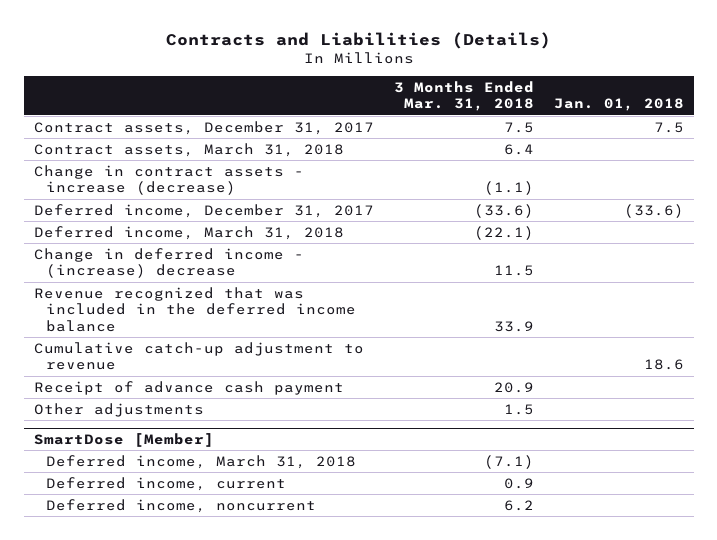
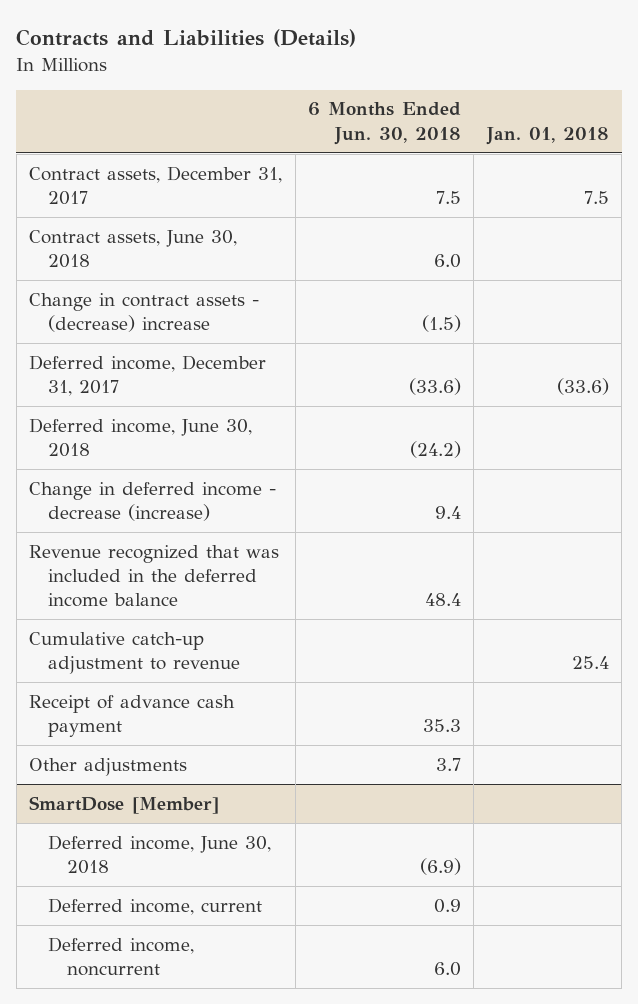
- | 3 Months Ended Mar. 31, 2018 | Jan. 01, 2018
+ | 6 Months Ended Jun. 30, 2018 | Jan. 01, 2018
- Contract assets, March 31, 2018 | 6.4 |
- Change in contract assets - increase (decrease) | (1.1) |
+ Contract assets, June 30, 2018 | 6.0 |
+ Change in contract assets - (decrease) increase | (1.5) |
- Deferred income, March 31, 2018 | (22.1) |
- Change in deferred income - (increase) decrease | 11.5 |
+ Deferred income, June 30, 2018 | (24.2) |
+ Change in deferred income - decrease (increase) | 9.4 |
- Cumulative catch-up adjustment to revenue | | 18.6
+ Cumulative catch-up adjustment to revenue | | 25.4
@ SmartDose [Member]
- Deferred income, March 31, 2018 | (7.1) |
+ Deferred income, June 30, 2018 | (6.9) |

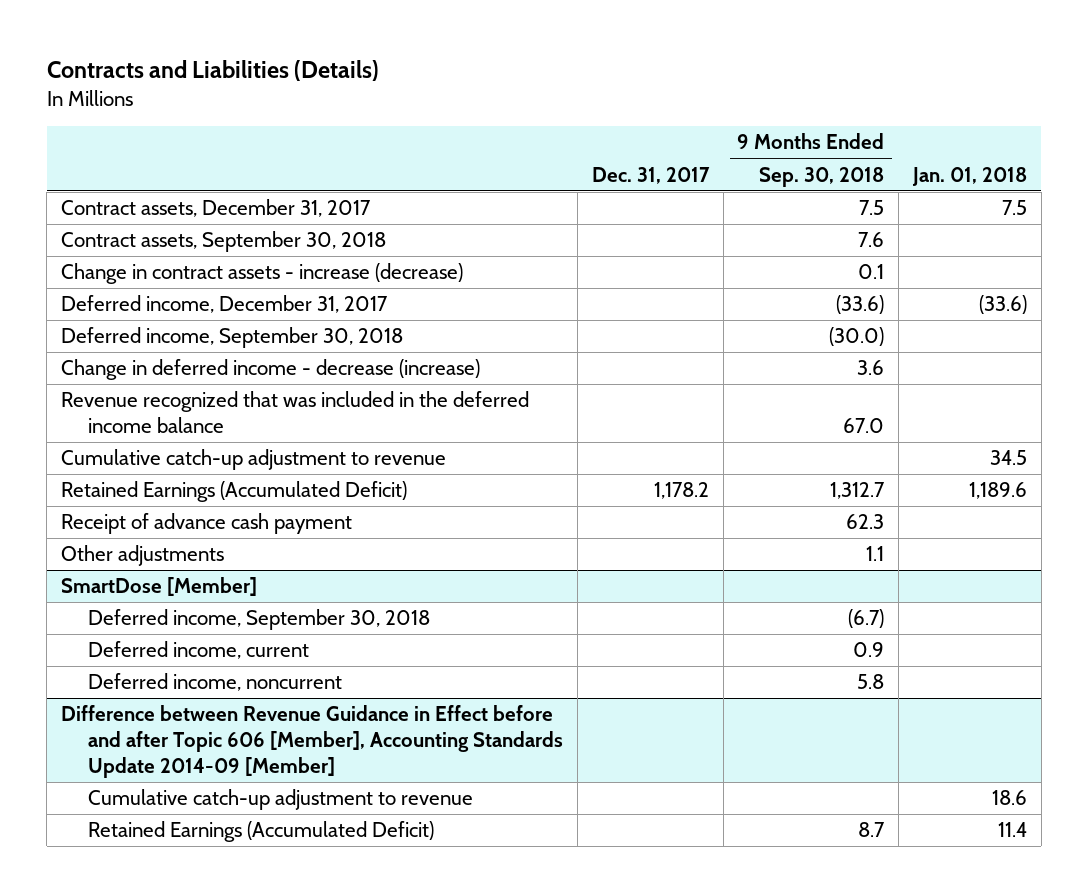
- | 6 Months Ended Jun. 30, 2018 | Jan. 01, 2018
+ | Dec. 31, 2017 | 9 Months Ended Sep. 30, 2018 | Jan. 01, 2018
- Contract assets, June 30, 2018 | 6.0 |
- Change in contract assets - (decrease) increase | (1.5) |
+ Contract assets, September 30, 2018 | | 7.6 |
+ Change in contract assets - increase (decrease) | | 0.1 |
- Deferred income, June 30, 2018 | (24.2) |
+ Deferred income, September 30, 2018 | | (30.0) |
- Cumulative catch-up adjustment to revenue | | 25.4
+ Cumulative catch-up adjustment to revenue | | | 34.5
+ Retained Earnings (Accumulated Deficit) | 1,178.2 | 1,312.7 | 1,189.6
@ SmartDose [Member]
- Deferred income, June 30, 2018 | (6.9) |
+ Deferred income, September 30, 2018 | | (6.7) |
+ Difference between Revenue Guidance in Effect before and after Topic 606 [Member], Accounting Standards Update 2014-09 [Member]
+ Cumulative catch-up adjustment to revenue | | | 18.6
+ Retained Earnings (Accumulated Deficit) | | 8.7 | 11.4

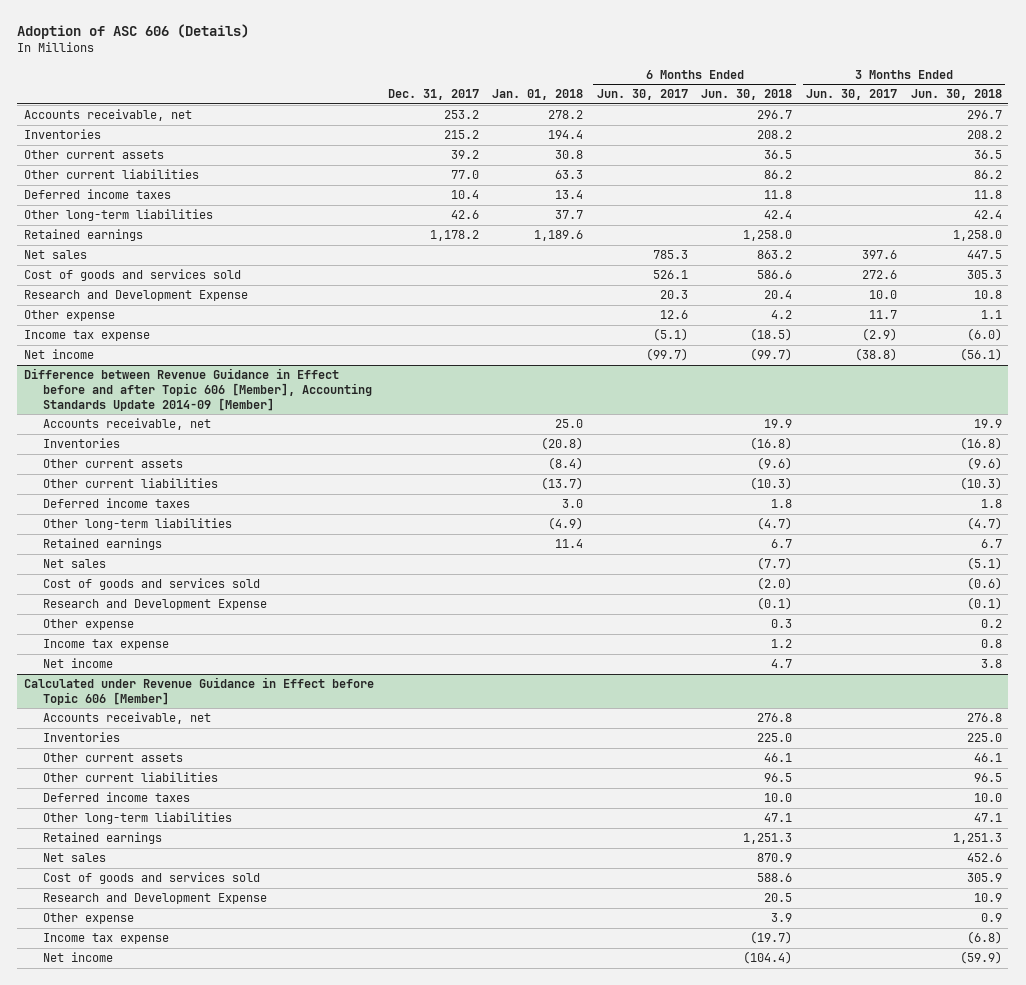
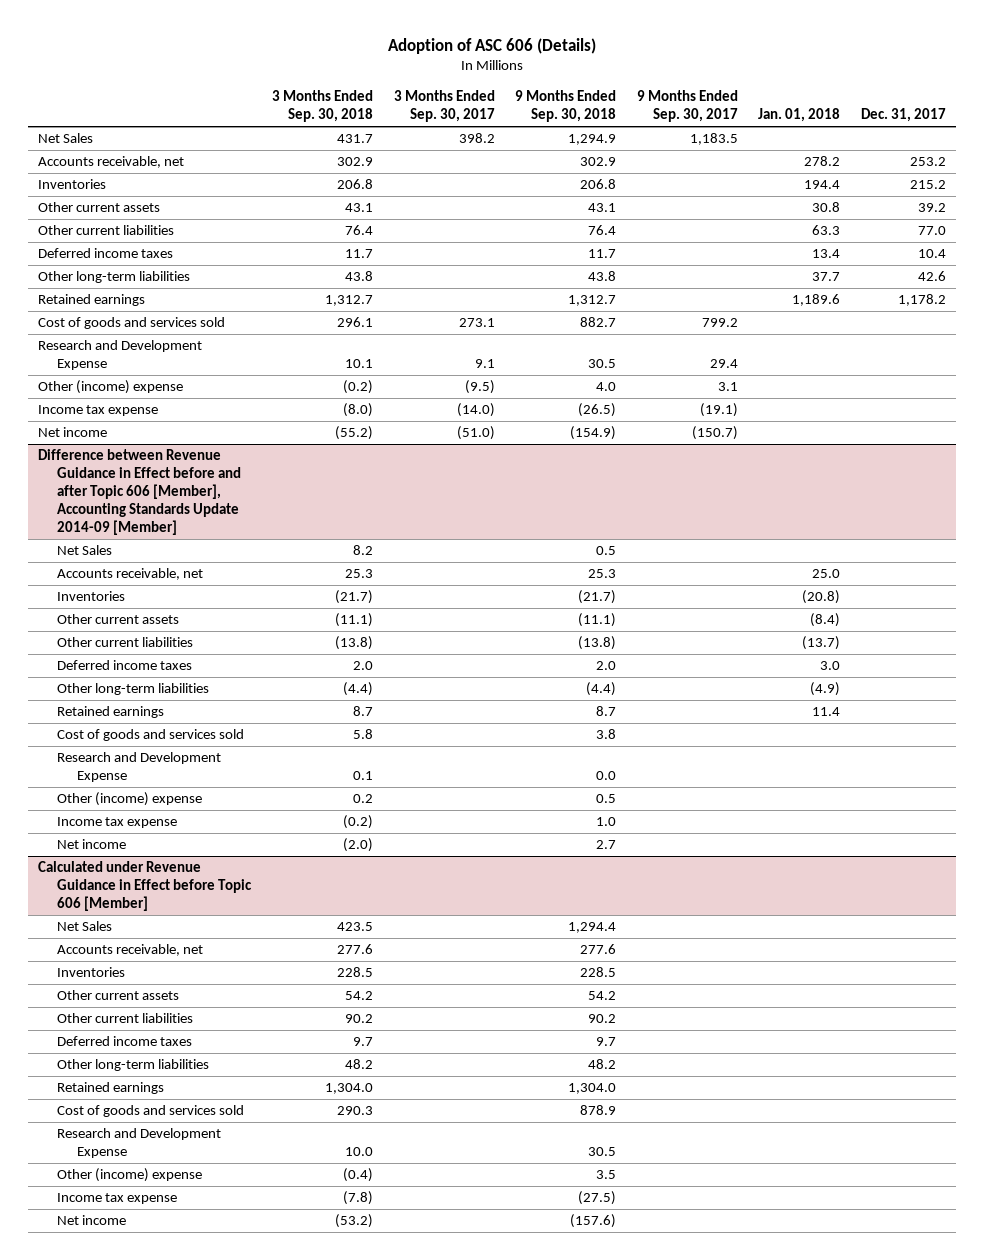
- | Dec. 31, 2017 | Jan. 01, 2018 | 6 Months Ended Jun. 30, 2017 | 6 Months Ended Jun. 30, 2018 | 3 Months Ended Jun. 30, 2017 | 3 Months Ended Jun. 30, 2018
+ | 3 Months Ended Sep. 30, 2018 | 3 Months Ended Sep. 30, 2017 | 9 Months Ended Sep. 30, 2018 | 9 Months Ended Sep. 30, 2017 | Jan. 01, 2018 | Dec. 31, 2017
+ Net Sales | 431.7 | 398.2 | 1,294.9 | 1,183.5 | |
- Net sales | | | 785.3 | 863.2 | 397.6 | 447.5
- Other expense | | | 12.6 | 4.2 | 11.7 | 1.1
+ Other (income) expense | (0.2) | (9.5) | 4.0 | 3.1 | |
@ Difference between Revenue Guidance in Effect before and after Topic 606 [Member], Accounting Standards Update 2014-09 [Member]
+ Net Sales | 8.2 | | 0.5 | | |
- Net sales | | | | (7.7) | | (5.1)
- Other expense | | | | 0.3 | | 0.2
+ Other (income) expense | 0.2 | | 0.5 | | |
@ Calculated under Revenue Guidance in Effect before Topic 606 [Member]
+ Net Sales | 423.5 | | 1,294.4 | | |
- Net sales | | | | 870.9 | | 452.6
- Other expense | | | | 3.9 | | 0.9
+ Other (income) expense | (0.4) | | 3.5 | | |

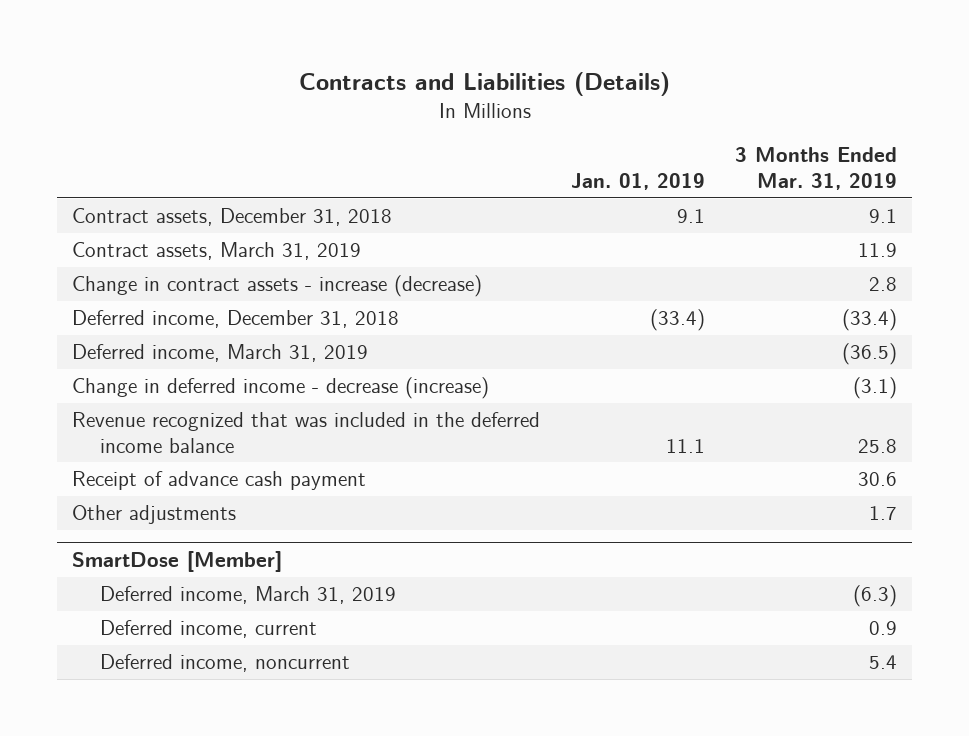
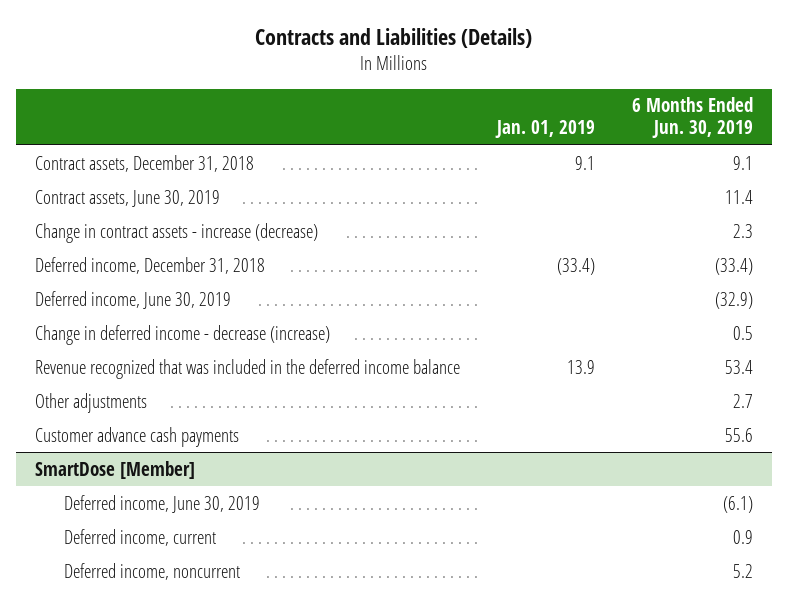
- | Jan. 01, 2019 | 3 Months Ended Mar. 31, 2019
+ | Jan. 01, 2019 | 6 Months Ended Jun. 30, 2019
- Contract assets, March 31, 2019 | | 11.9
+ Contract assets, June 30, 2019 | | 11.4
- Deferred income, March 31, 2019 | | (36.5)
+ Deferred income, June 30, 2019 | | (32.9)
- Revenue recognized that was included in the deferred income balance | 11.1 | 25.8
- Receipt of advance cash payment | | 30.6
+ Revenue recognized that was included in the deferred income balance | 13.9 | 53.4
+ Customer advance cash payments | | 55.6
@ SmartDose [Member]
- Deferred income, March 31, 2019 | | (6.3)
+ Deferred income, June 30, 2019 | | (6.1)

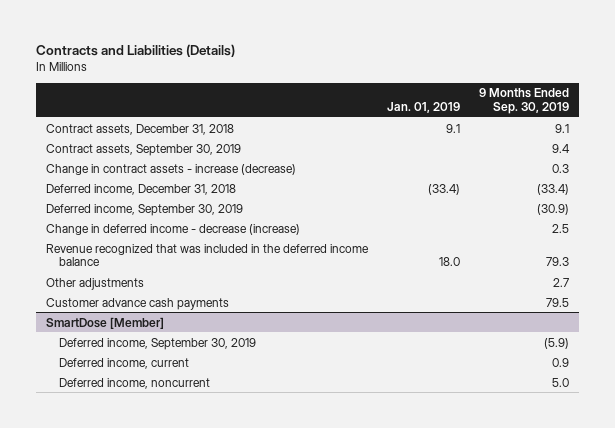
- | Jan. 01, 2019 | 6 Months Ended Jun. 30, 2019
+ | Jan. 01, 2019 | 9 Months Ended Sep. 30, 2019
- Contract assets, June 30, 2019 | | 11.4
+ Contract assets, September 30, 2019 | | 9.4
- Deferred income, June 30, 2019 | | (32.9)
+ Deferred income, September 30, 2019 | | (30.9)
- Revenue recognized that was included in the deferred income balance | 13.9 | 53.4
+ Revenue recognized that was included in the deferred income balance | 18.0 | 79.3
@ SmartDose [Member]
- Deferred income, June 30, 2019 | | (6.1)
+ Deferred income, September 30, 2019 | | (5.9)

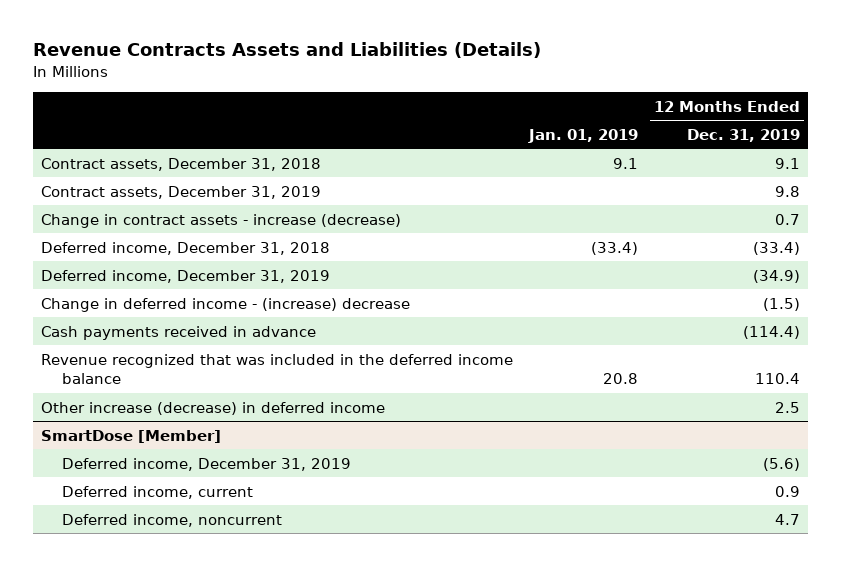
- Contracts and Liabilities (Details)
+ Revenue Contracts Assets and Liabilities (Details)
- | Jan. 01, 2019 | 9 Months Ended Sep. 30, 2019
+ | Jan. 01, 2019 | 12 Months Ended Dec. 31, 2019
- Contract assets, September 30, 2019 | | 9.4
+ Contract assets, December 31, 2019 | | 9.8
- Deferred income, September 30, 2019 | | (30.9)
- Change in deferred income - decrease (increase) | | 2.5
- Revenue recognized that was included in the deferred income balance | 18.0 | 79.3
- Other adjustments | | 2.7
- Customer advance cash payments | | 79.5
+ Deferred income, December 31, 2019 | | (34.9)
+ Change in deferred income - (increase) decrease | | (1.5)
+ Cash payments received in advance | | (114.4)
+ Revenue recognized that was included in the deferred income balance | 20.8 | 110.4
+ Other increase (decrease) in deferred income | | 2.5
@ SmartDose [Member]
- Deferred income, September 30, 2019 | | (5.9)
+ Deferred income, December 31, 2019 | | (5.6)

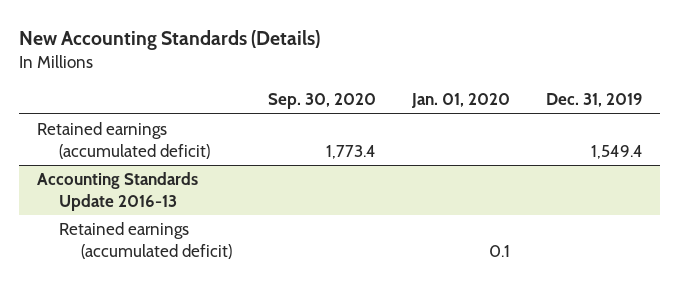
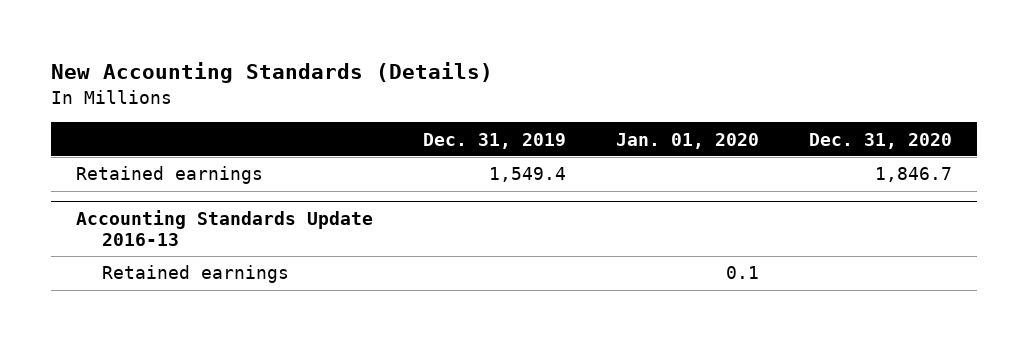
- | Sep. 30, 2020 | Jan. 01, 2020 | Dec. 31, 2019
+ | Dec. 31, 2019 | Jan. 01, 2020 | Dec. 31, 2020
- Retained earnings (accumulated deficit) | 1,773.4 | | 1,549.4
+ Retained earnings | 1,549.4 | | 1,846.7
@ Accounting Standards Update 2016-13
- Retained earnings (accumulated deficit) | | 0.1 |
+ Retained earnings | | 0.1 |

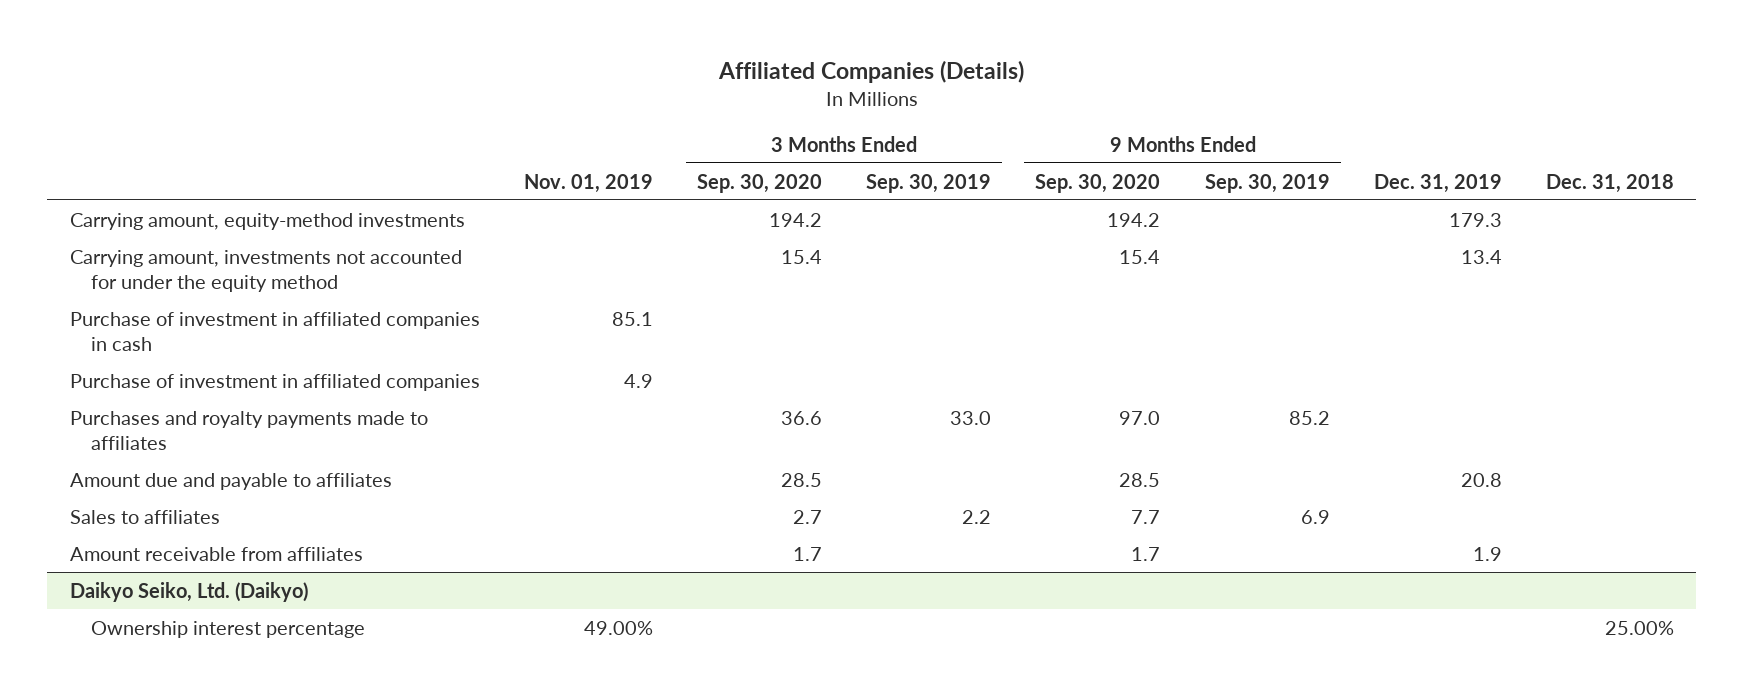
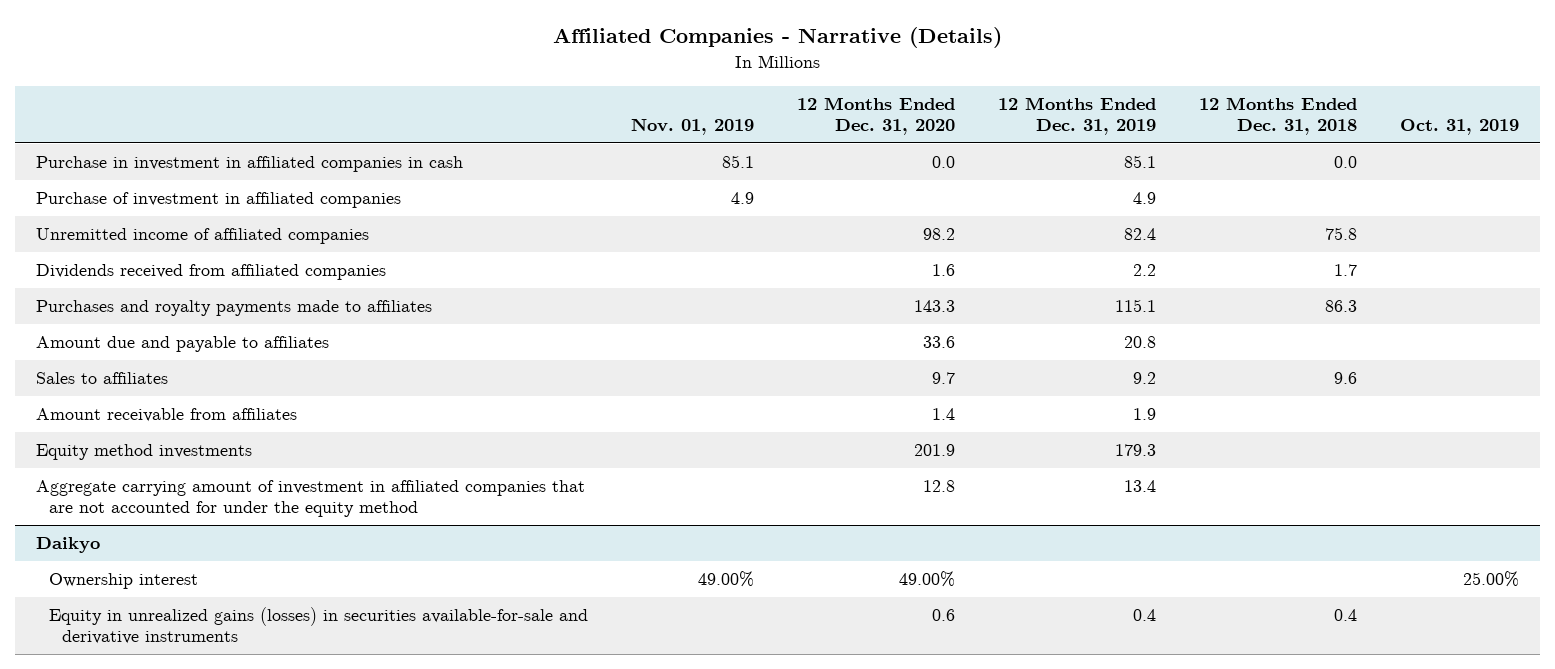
- Affiliated Companies (Details)
+ Affiliated Companies - Narrative (Details)
- | Nov. 01, 2019 | 3 Months Ended Sep. 30, 2020 | 3 Months Ended Sep. 30, 2019 | 9 Months Ended Sep. 30, 2020 | 9 Months Ended Sep. 30, 2019 | Dec. 31, 2019 | Dec. 31, 2018
+ | Nov. 01, 2019 | 12 Months Ended Dec. 31, 2020 | 12 Months Ended Dec. 31, 2019 | 12 Months Ended Dec. 31, 2018 | Oct. 31, 2019
- Carrying amount, equity-method investments | | 194.2 | | 194.2 | | 179.3 |
- Carrying amount, investments not accounted for under the equity method | | 15.4 | | 15.4 | | 13.4 |
- Purchase of investment in affiliated companies in cash | 85.1 | | | | | |
+ Purchase in investment in affiliated companies in cash | 85.1 | 0.0 | 85.1 | 0.0 |
+ Unremitted income of affiliated companies | | 98.2 | 82.4 | 75.8 |
+ Dividends received from affiliated companies | | 1.6 | 2.2 | 1.7 |
- Daikyo Seiko, Ltd. (Daikyo)
- Ownership interest percentage | 49.00% | | | | | | 25.00%
+ Equity method investments | | 201.9 | 179.3 | |
+ Aggregate carrying amount of investment in affiliated companies that are not accounted for under the equity method | | 12.8 | 13.4 | |
+ Daikyo
+ Ownership interest | 49.00% | 49.00% | | | 25.00%
+ Equity in unrealized gains (losses) in securities available-for-sale and derivative instruments | | 0.6 | 0.4 | 0.4 |

